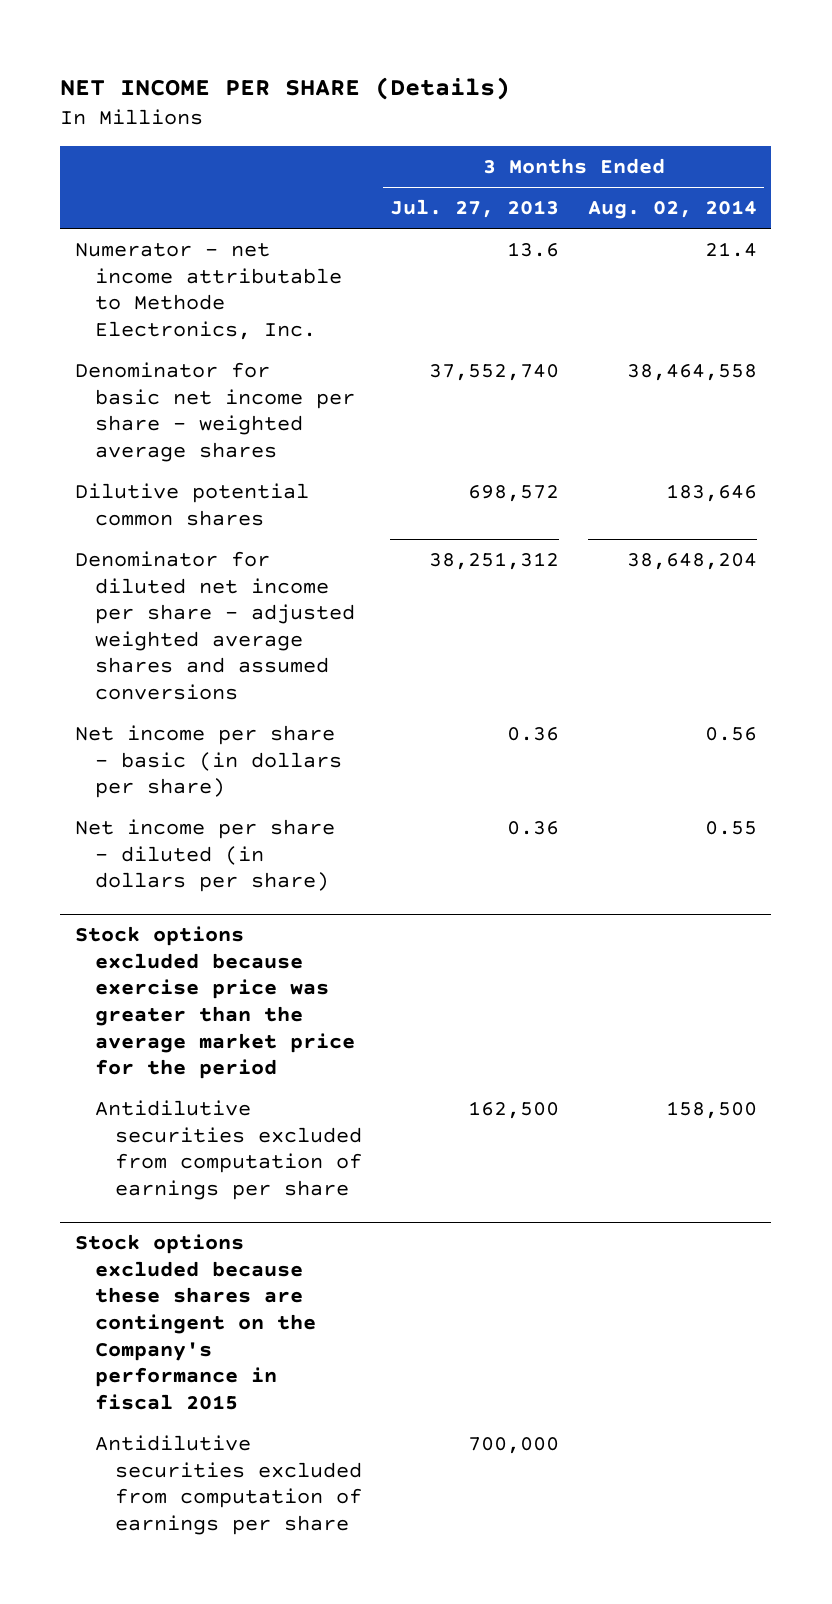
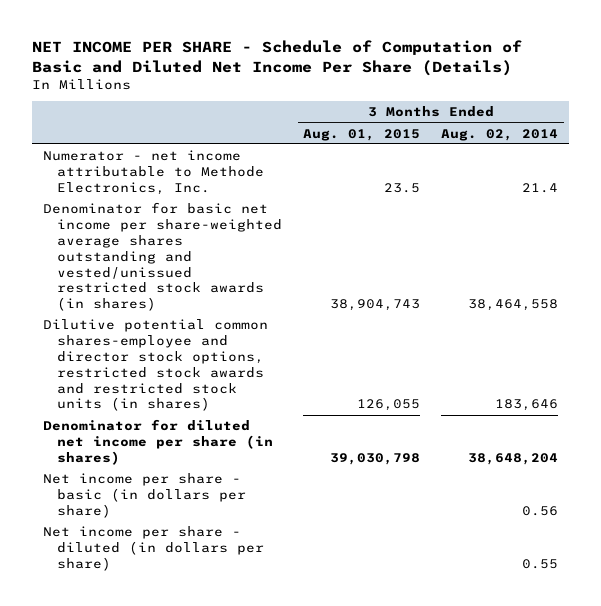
- NET INCOME PER SHARE (Details)
+ NET INCOME PER SHARE - Schedule of Computation of Basic and Diluted Net Income Per Share (Details)
- | 3 Months Ended Jul. 27, 2013 | 3 Months Ended Aug. 02, 2014
+ | 3 Months Ended Aug. 01, 2015 | 3 Months Ended Aug. 02, 2014
- Denominator for basic net income per share - weighted average shares | 37,552,740 | 38,464,558
- Dilutive potential common shares | 698,572 | 183,646
- Denominator for diluted net income per share - adjusted weighted average shares and assumed conversions | 38,251,312 | 38,648,204
+ Denominator for basic net income per share-weighted average shares outstanding and vested/unissued restricted stock awards (in shares) | 38,904,743 | 38,464,558
+ Dilutive potential common shares-employee and director stock options, restricted stock awards and restricted stock units (in shares) | 126,055 | 183,646
+ Denominator for diluted net income per share (in shares) | 39,030,798 | 38,648,204
- Stock options excluded because exercise price was greater than the average market price for the period
- Antidilutive securities excluded from computation of earnings per share | 162,500 | 158,500
- Stock options excluded because these shares are contingent on the Company's performance in fiscal 2015
- Antidilutive securities excluded from computation of earnings per share | 700,000 |

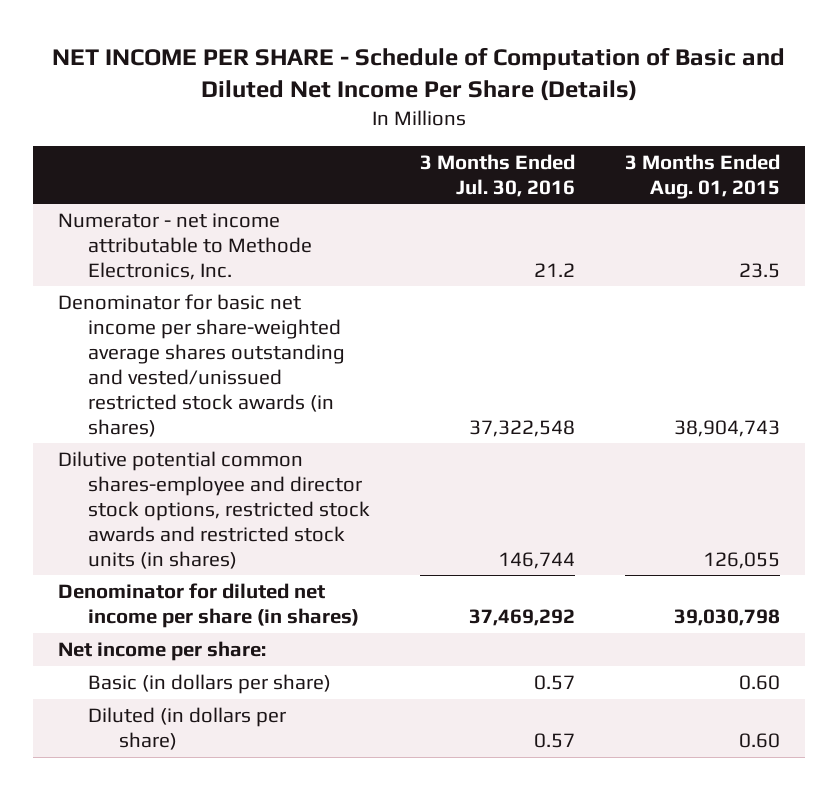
- | 3 Months Ended Aug. 01, 2015 | 3 Months Ended Aug. 02, 2014
+ | 3 Months Ended Jul. 30, 2016 | 3 Months Ended Aug. 01, 2015
- Net income per share - basic (in dollars per share) | | 0.56
- Net income per share - diluted (in dollars per share) | | 0.55
+ Net income per share:
+ Basic (in dollars per share) | 0.57 | 0.60
+ Diluted (in dollars per share) | 0.57 | 0.60

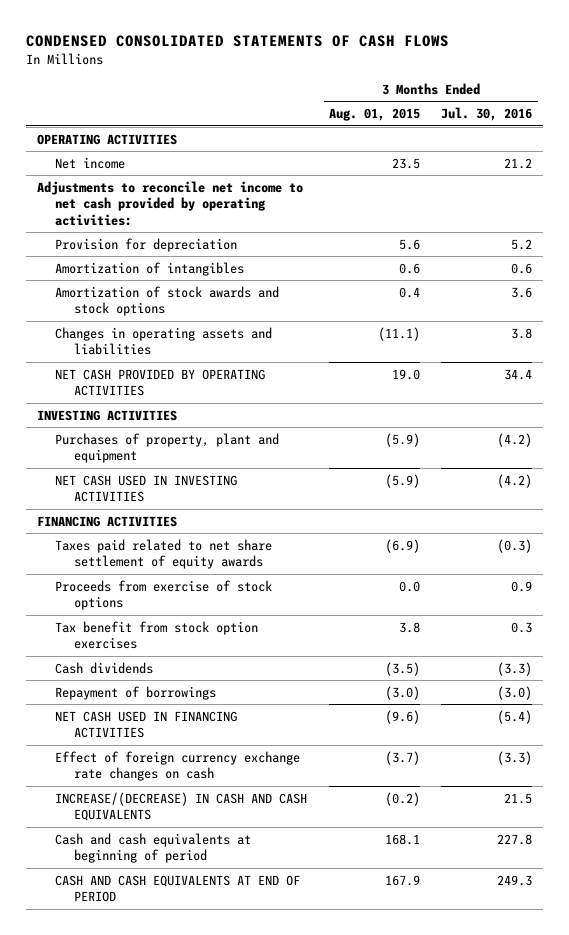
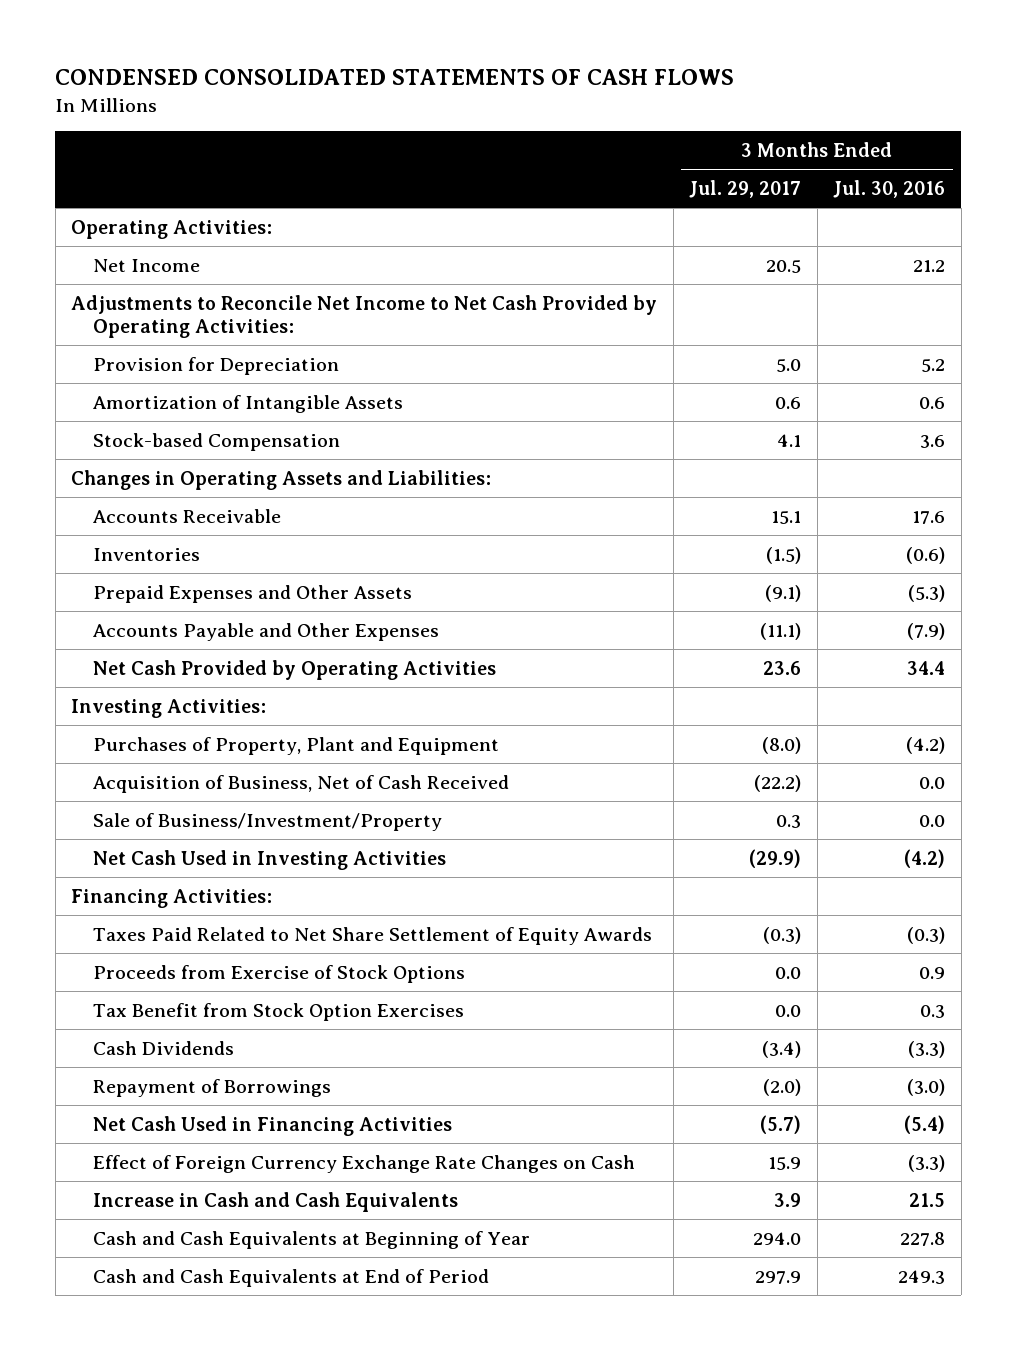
- | 3 Months Ended Aug. 01, 2015 | 3 Months Ended Jul. 30, 2016
+ | 3 Months Ended Jul. 29, 2017 | 3 Months Ended Jul. 30, 2016
- OPERATING ACTIVITIES
- Net income | 23.5 | 21.2
- Adjustments to reconcile net income to net cash provided by operating activities:
- Provision for depreciation | 5.6 | 5.2
- Amortization of intangibles | 0.6 | 0.6
- Amortization of stock awards and stock options | 0.4 | 3.6
- Changes in operating assets and liabilities | (11.1) | 3.8
- NET CASH PROVIDED BY OPERATING ACTIVITIES | 19.0 | 34.4
- INVESTING ACTIVITIES
- Purchases of property, plant and equipment | (5.9) | (4.2)
- NET CASH USED IN INVESTING ACTIVITIES | (5.9) | (4.2)
- FINANCING ACTIVITIES
- Taxes paid related to net share settlement of equity awards | (6.9) | (0.3)
- Proceeds from exercise of stock options | 0.0 | 0.9
- Tax benefit from stock option exercises | 3.8 | 0.3
- Cash dividends | (3.5) | (3.3)
- Repayment of borrowings | (3.0) | (3.0)
- NET CASH USED IN FINANCING ACTIVITIES | (9.6) | (5.4)
- Effect of foreign currency exchange rate changes on cash | (3.7) | (3.3)
- INCREASE/(DECREASE) IN CASH AND CASH EQUIVALENTS | (0.2) | 21.5
- Cash and cash equivalents at beginning of period | 168.1 | 227.8
- CASH AND CASH EQUIVALENTS AT END OF PERIOD | 167.9 | 249.3
+ Operating Activities:
+ Net Income | 20.5 | 21.2
+ Adjustments to Reconcile Net Income to Net Cash Provided by Operating Activities:
+ Provision for Depreciation | 5.0 | 5.2
+ Amortization of Intangible Assets | 0.6 | 0.6
+ Stock-based Compensation | 4.1 | 3.6
+ Changes in Operating Assets and Liabilities:
+ Accounts Receivable | 15.1 | 17.6
+ Inventories | (1.5) | (0.6)
+ Prepaid Expenses and Other Assets | (9.1) | (5.3)
+ Accounts Payable and Other Expenses | (11.1) | (7.9)
+ Net Cash Provided by Operating Activities | 23.6 | 34.4
+ Investing Activities:
+ Purchases of Property, Plant and Equipment | (8.0) | (4.2)
+ Acquisition of Business, Net of Cash Received | (22.2) | 0.0
+ Sale of Business/Investment/Property | 0.3 | 0.0
+ Net Cash Used in Investing Activities | (29.9) | (4.2)
+ Financing Activities:
+ Taxes Paid Related to Net Share Settlement of Equity Awards | (0.3) | (0.3)
+ Proceeds from Exercise of Stock Options | 0.0 | 0.9
+ Tax Benefit from Stock Option Exercises | 0.0 | 0.3
+ Cash Dividends | (3.4) | (3.3)
+ Repayment of Borrowings | (2.0) | (3.0)
+ Net Cash Used in Financing Activities | (5.7) | (5.4)
+ Effect of Foreign Currency Exchange Rate Changes on Cash | 15.9 | (3.3)
+ Increase in Cash and Cash Equivalents | 3.9 | 21.5
+ Cash and Cash Equivalents at Beginning of Year | 294.0 | 227.8
+ Cash and Cash Equivalents at End of Period | 297.9 | 249.3

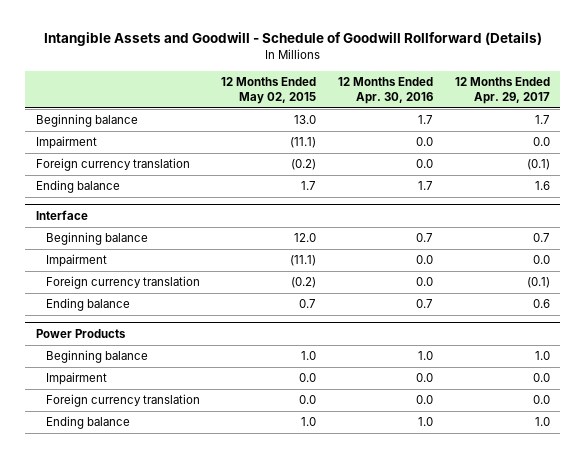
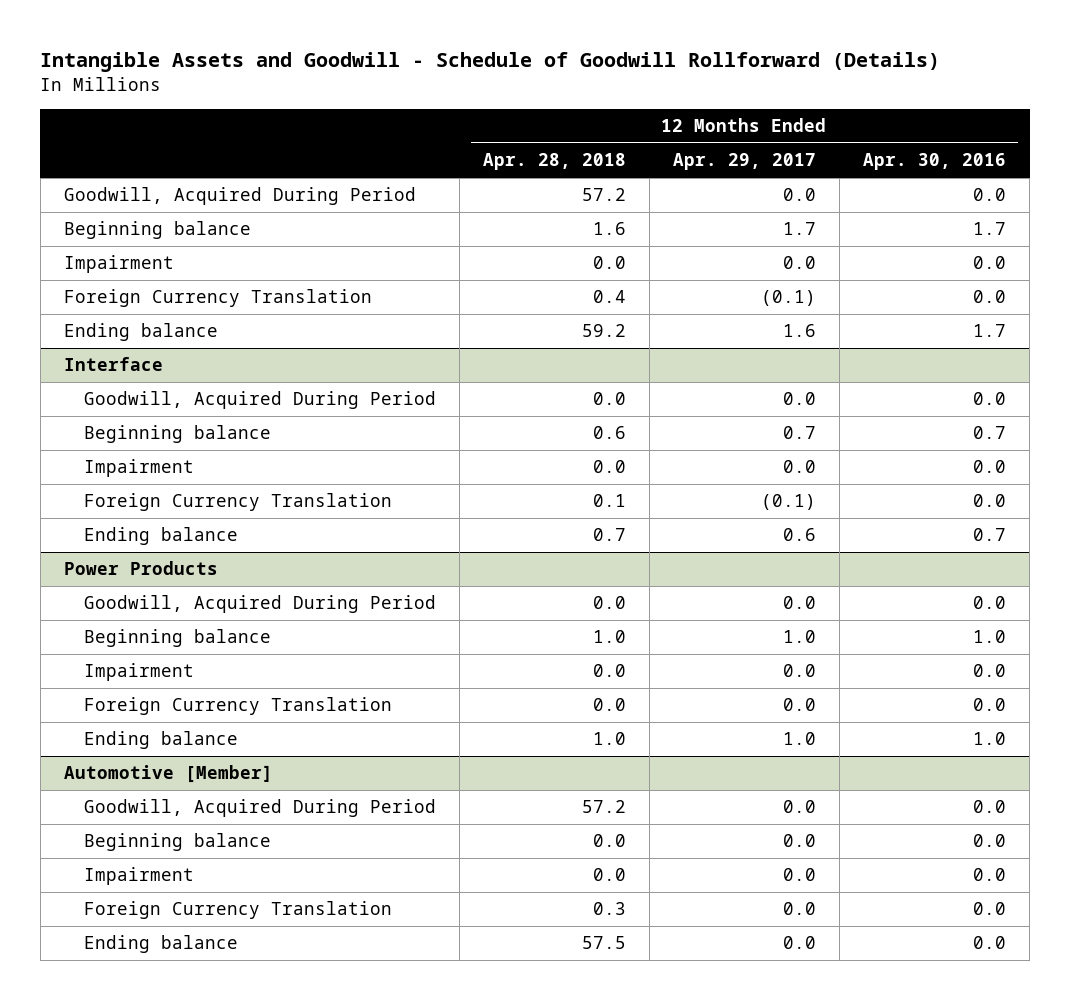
- | 12 Months Ended May 02, 2015 | 12 Months Ended Apr. 30, 2016 | 12 Months Ended Apr. 29, 2017
+ | 12 Months Ended Apr. 28, 2018 | 12 Months Ended Apr. 29, 2017 | 12 Months Ended Apr. 30, 2016
+ Goodwill, Acquired During Period | 57.2 | 0.0 | 0.0
- Foreign currency translation | (0.2) | 0.0 | (0.1)
+ Foreign Currency Translation | 0.4 | (0.1) | 0.0
@ Interface
+ Goodwill, Acquired During Period | 0.0 | 0.0 | 0.0
- Foreign currency translation | (0.2) | 0.0 | (0.1)
+ Foreign Currency Translation | 0.1 | (0.1) | 0.0
@ Power Products
+ Goodwill, Acquired During Period | 0.0 | 0.0 | 0.0
- Foreign currency translation | 0.0 | 0.0 | 0.0
+ Foreign Currency Translation | 0.0 | 0.0 | 0.0
+ Automotive [Member]
+ Goodwill, Acquired During Period | 57.2 | 0.0 | 0.0
+ Beginning balance | 0.0 | 0.0 | 0.0
+ Impairment | 0.0 | 0.0 | 0.0
+ Foreign Currency Translation | 0.3 | 0.0 | 0.0
+ Ending balance | 57.5 | 0.0 | 0.0

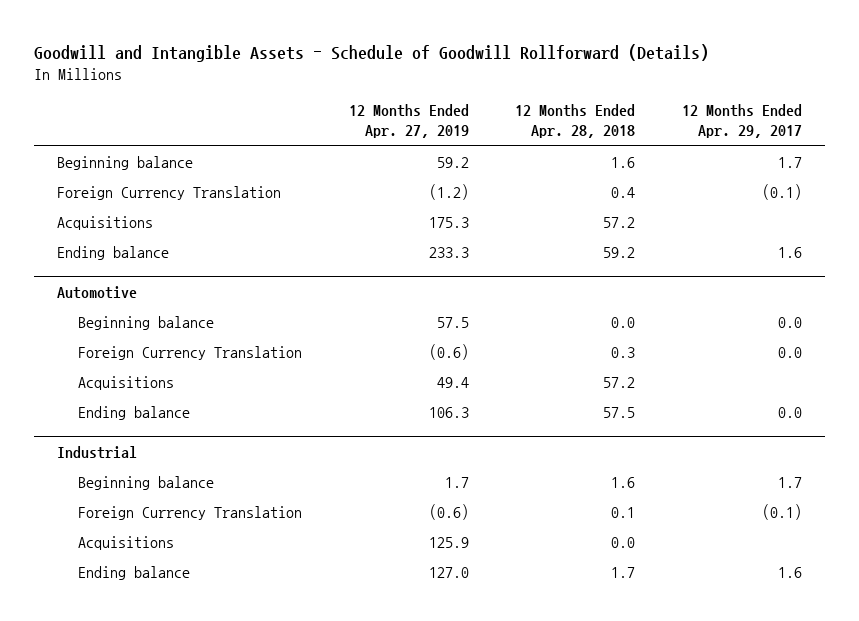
- Intangible Assets and Goodwill - Schedule of Goodwill Rollforward (Details)
+ Goodwill and Intangible Assets - Schedule of Goodwill Rollforward (Details)
- | 12 Months Ended Apr. 28, 2018 | 12 Months Ended Apr. 29, 2017 | 12 Months Ended Apr. 30, 2016
+ | 12 Months Ended Apr. 27, 2019 | 12 Months Ended Apr. 28, 2018 | 12 Months Ended Apr. 29, 2017
- Goodwill, Acquired During Period | 57.2 | 0.0 | 0.0
- Impairment | 0.0 | 0.0 | 0.0
+ Acquisitions | 175.3 | 57.2 |
- Interface
- Goodwill, Acquired During Period | 0.0 | 0.0 | 0.0
- Beginning balance | 0.6 | 0.7 | 0.7
- Impairment | 0.0 | 0.0 | 0.0
- Foreign Currency Translation | 0.1 | (0.1) | 0.0
- Ending balance | 0.7 | 0.6 | 0.7
- Power Products
- Goodwill, Acquired During Period | 0.0 | 0.0 | 0.0
- Beginning balance | 1.0 | 1.0 | 1.0
- Impairment | 0.0 | 0.0 | 0.0
- Foreign Currency Translation | 0.0 | 0.0 | 0.0
- Ending balance | 1.0 | 1.0 | 1.0
- Automotive [Member]
- Goodwill, Acquired During Period | 57.2 | 0.0 | 0.0
+ Automotive
- Impairment | 0.0 | 0.0 | 0.0
+ Acquisitions | 49.4 | 57.2 |
+ Industrial
+ Beginning balance | 1.7 | 1.6 | 1.7
+ Foreign Currency Translation | (0.6) | 0.1 | (0.1)
+ Acquisitions | 125.9 | 0.0 |
+ Ending balance | 127.0 | 1.7 | 1.6

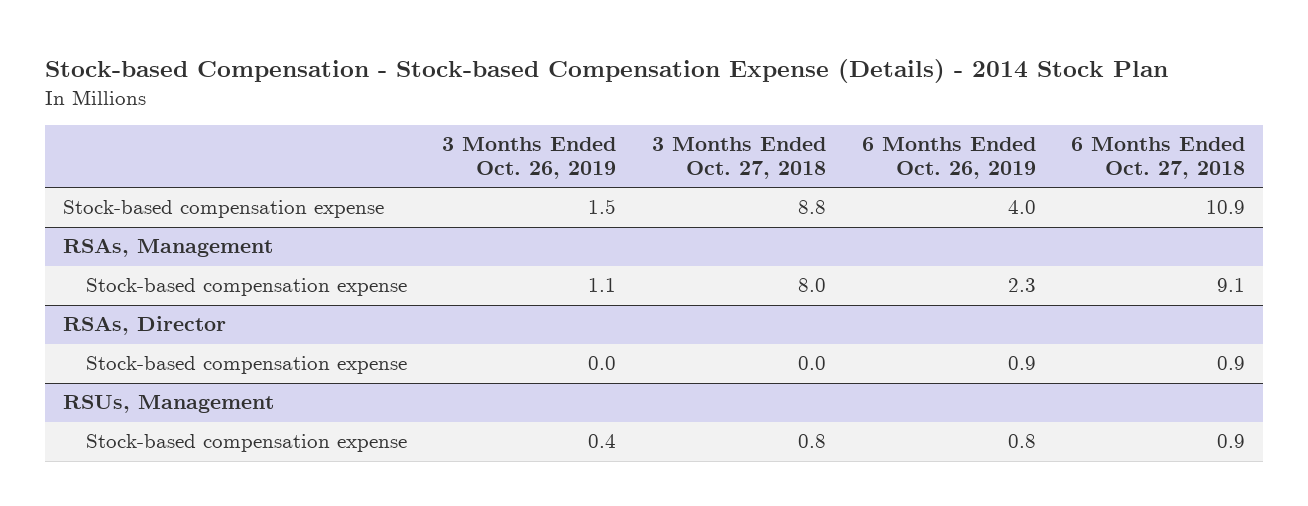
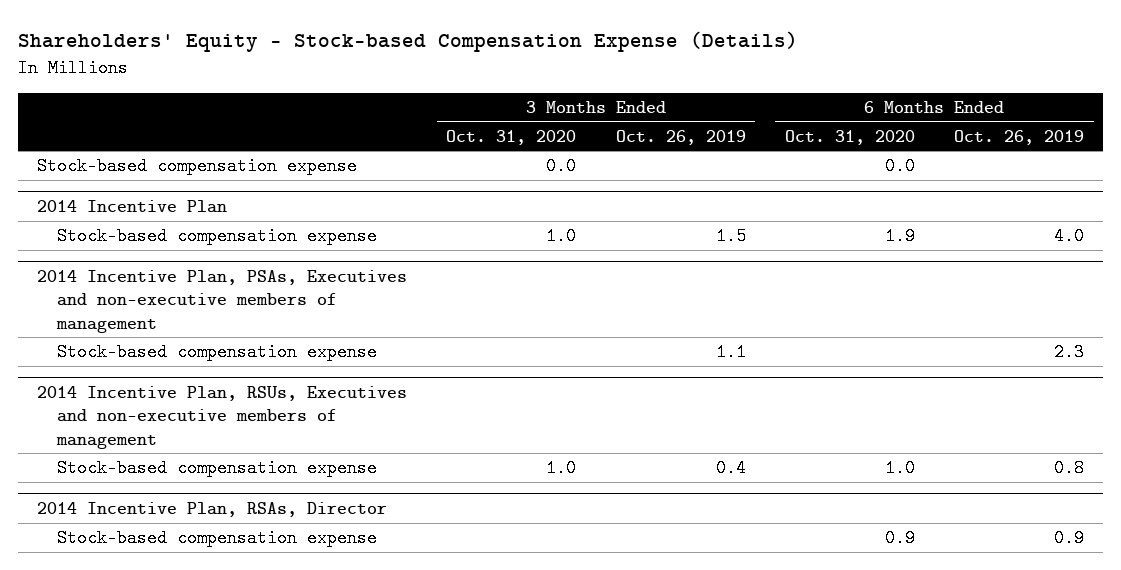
- Stock-based Compensation - Stock-based Compensation Expense (Details) - 2014 Stock Plan
+ Shareholders' Equity - Stock-based Compensation Expense (Details)
- | 3 Months Ended Oct. 26, 2019 | 3 Months Ended Oct. 27, 2018 | 6 Months Ended Oct. 26, 2019 | 6 Months Ended Oct. 27, 2018
+ | 3 Months Ended Oct. 31, 2020 | 3 Months Ended Oct. 26, 2019 | 6 Months Ended Oct. 31, 2020 | 6 Months Ended Oct. 26, 2019
+ Stock-based compensation expense | 0.0 | | 0.0 |
+ 2014 Incentive Plan
- RSAs, Management
+ 2014 Incentive Plan, PSAs, Executives and non-executive members of management
- RSAs, Director
- Stock-based compensation expense | 0.0 | 0.0 | 0.9 | 0.9
- RSUs, Management
+ 2014 Incentive Plan, RSUs, Executives and non-executive members of management
+ 2014 Incentive Plan, RSAs, Director
+ Stock-based compensation expense | | | 0.9 | 0.9

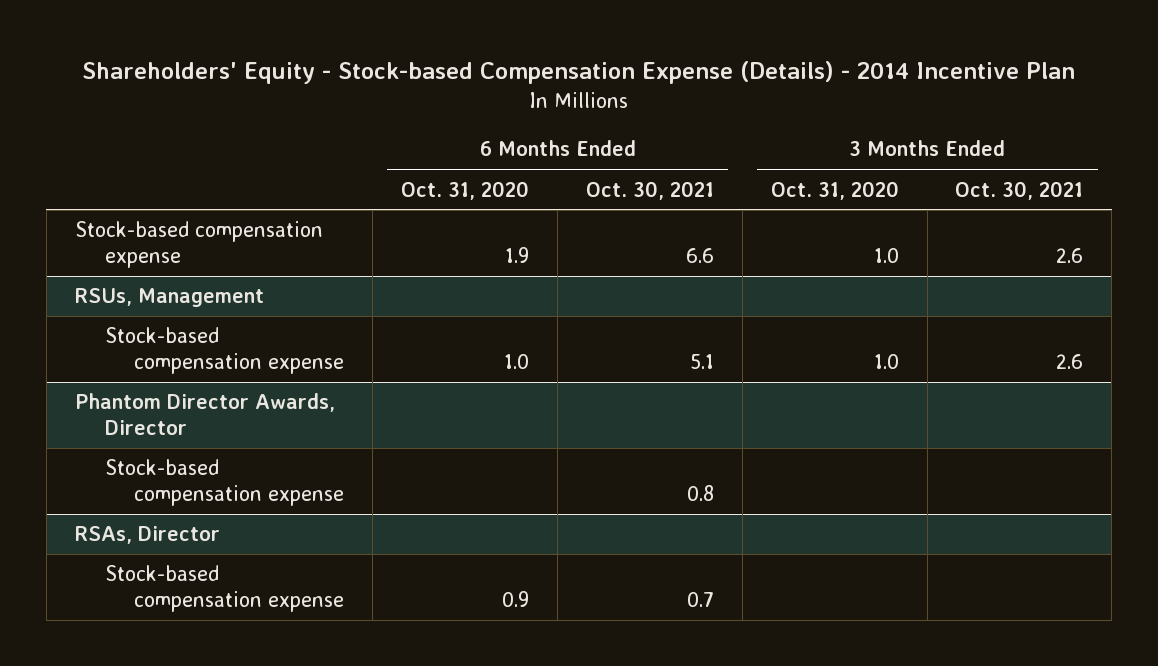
- Shareholders' Equity - Stock-based Compensation Expense (Details)
+ Shareholders' Equity - Stock-based Compensation Expense (Details) - 2014 Incentive Plan
- | 3 Months Ended Oct. 31, 2020 | 3 Months Ended Oct. 26, 2019 | 6 Months Ended Oct. 31, 2020 | 6 Months Ended Oct. 26, 2019
+ | 6 Months Ended Oct. 31, 2020 | 6 Months Ended Oct. 30, 2021 | 3 Months Ended Oct. 31, 2020 | 3 Months Ended Oct. 30, 2021
- Stock-based compensation expense | 0.0 | | 0.0 |
- 2014 Incentive Plan
- 2014 Incentive Plan, PSAs, Executives and non-executive members of management
- Stock-based compensation expense | | 1.1 | | 2.3
- 2014 Incentive Plan, RSUs, Executives and non-executive members of management
+ RSUs, Management
- 2014 Incentive Plan, RSAs, Director
+ Phantom Director Awards, Director
+ Stock-based compensation expense | | 0.8 | |
+ RSAs, Director

